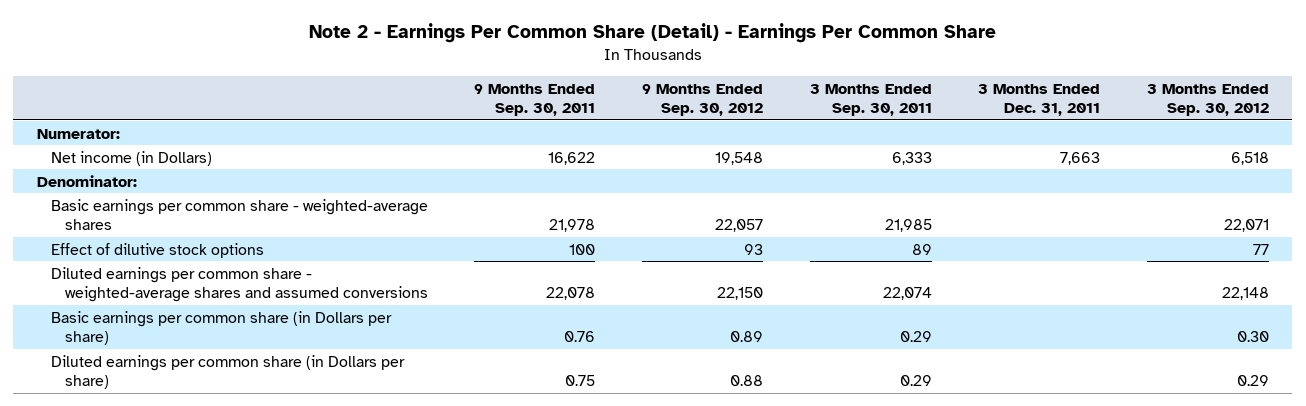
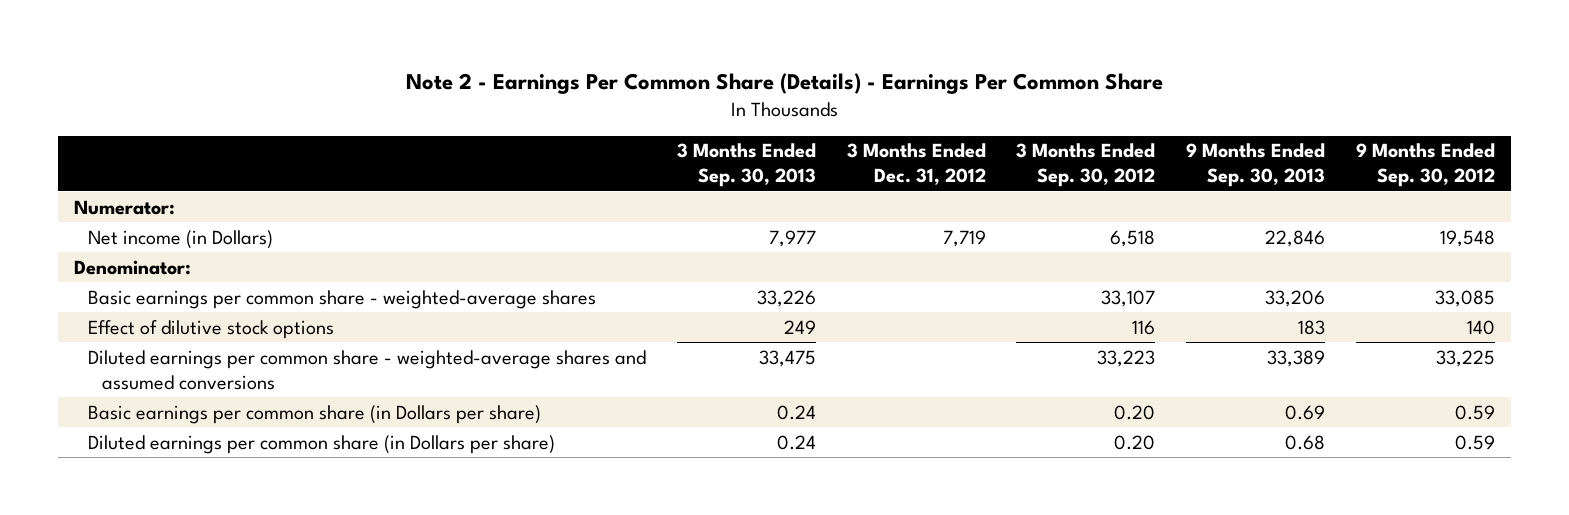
- Note 2 - Earnings Per Common Share (Detail) - Earnings Per Common Share
+ Note 2 - Earnings Per Common Share (Details) - Earnings Per Common Share
- | 9 Months Ended Sep. 30, 2011 | 9 Months Ended Sep. 30, 2012 | 3 Months Ended Sep. 30, 2011 | 3 Months Ended Dec. 31, 2011 | 3 Months Ended Sep. 30, 2012
+ | 3 Months Ended Sep. 30, 2013 | 3 Months Ended Dec. 31, 2012 | 3 Months Ended Sep. 30, 2012 | 9 Months Ended Sep. 30, 2013 | 9 Months Ended Sep. 30, 2012
- Basic earnings per common share - weighted-average shares | 21,978 | 22,057 | 21,985 | | 22,071
- Effect of dilutive stock options | 100 | 93 | 89 | | 77
- Diluted earnings per common share - weighted-average shares and assumed conversions | 22,078 | 22,150 | 22,074 | | 22,148
- Basic earnings per common share (in Dollars per share) | 0.76 | 0.89 | 0.29 | | 0.30
- Diluted earnings per common share (in Dollars per share) | 0.75 | 0.88 | 0.29 | | 0.29
+ Basic earnings per common share - weighted-average shares | 33,226 | | 33,107 | 33,206 | 33,085
+ Effect of dilutive stock options | 249 | | 116 | 183 | 140
+ Diluted earnings per common share - weighted-average shares and assumed conversions | 33,475 | | 33,223 | 33,389 | 33,225
+ Basic earnings per common share (in Dollars per share) | 0.24 | | 0.20 | 0.69 | 0.59
+ Diluted earnings per common share (in Dollars per share) | 0.24 | | 0.20 | 0.68 | 0.59

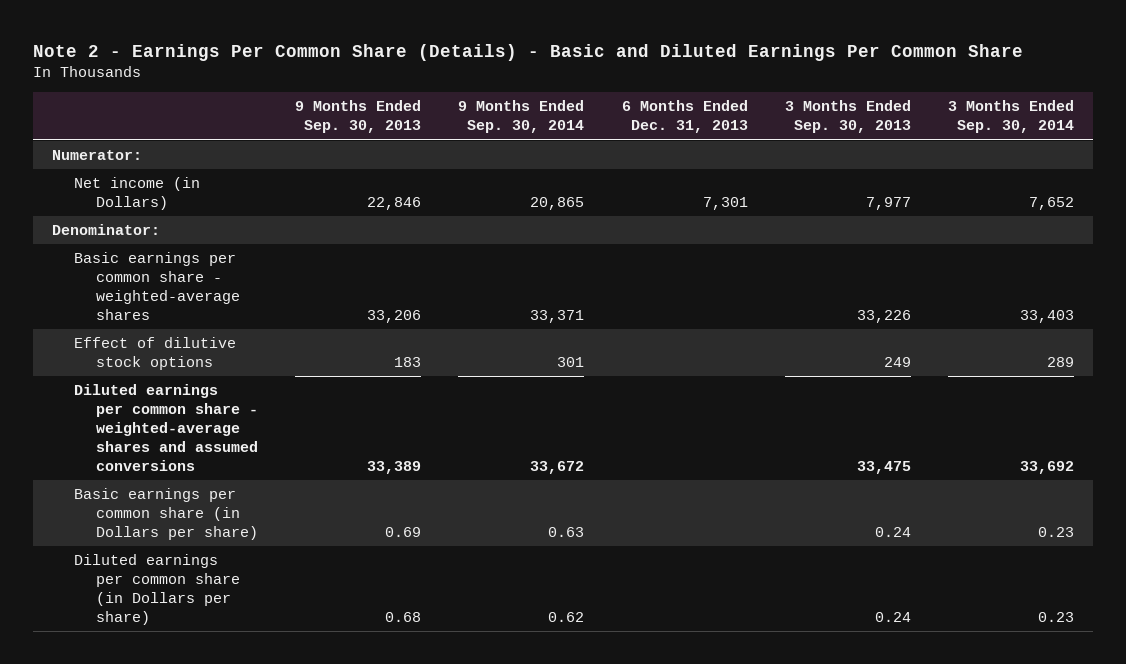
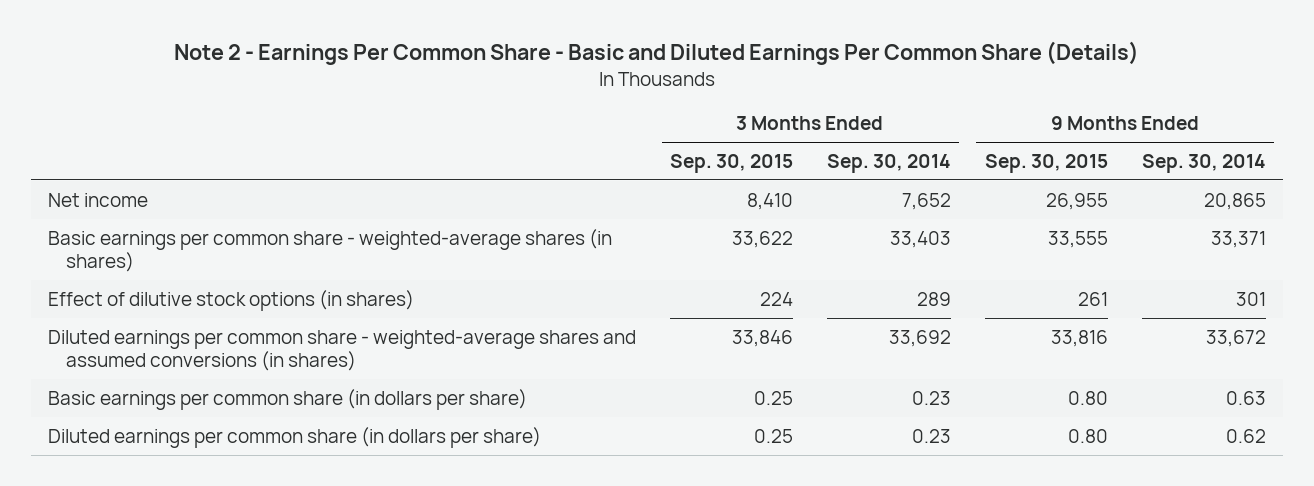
- Note 2 - Earnings Per Common Share (Details) - Basic and Diluted Earnings Per Common Share
+ Note 2 - Earnings Per Common Share - Basic and Diluted Earnings Per Common Share (Details)
- | 9 Months Ended Sep. 30, 2013 | 9 Months Ended Sep. 30, 2014 | 6 Months Ended Dec. 31, 2013 | 3 Months Ended Sep. 30, 2013 | 3 Months Ended Sep. 30, 2014
+ | 3 Months Ended Sep. 30, 2015 | 3 Months Ended Sep. 30, 2014 | 9 Months Ended Sep. 30, 2015 | 9 Months Ended Sep. 30, 2014
- Numerator:
- Net income (in Dollars) | 22,846 | 20,865 | 7,301 | 7,977 | 7,652
- Denominator:
- Basic earnings per common share - weighted-average shares | 33,206 | 33,371 | | 33,226 | 33,403
- Effect of dilutive stock options | 183 | 301 | | 249 | 289
- Diluted earnings per common share - weighted-average shares and assumed conversions | 33,389 | 33,672 | | 33,475 | 33,692
- Basic earnings per common share (in Dollars per share) | 0.69 | 0.63 | | 0.24 | 0.23
- Diluted earnings per common share (in Dollars per share) | 0.68 | 0.62 | | 0.24 | 0.23
+ Net income | 8,410 | 7,652 | 26,955 | 20,865
+ Basic earnings per common share - weighted-average shares (in shares) | 33,622 | 33,403 | 33,555 | 33,371
+ Effect of dilutive stock options (in shares) | 224 | 289 | 261 | 301
+ Diluted earnings per common share - weighted-average shares and assumed conversions (in shares) | 33,846 | 33,692 | 33,816 | 33,672
+ Basic earnings per common share (in dollars per share) | 0.25 | 0.23 | 0.80 | 0.63
+ Diluted earnings per common share (in dollars per share) | 0.25 | 0.23 | 0.80 | 0.62

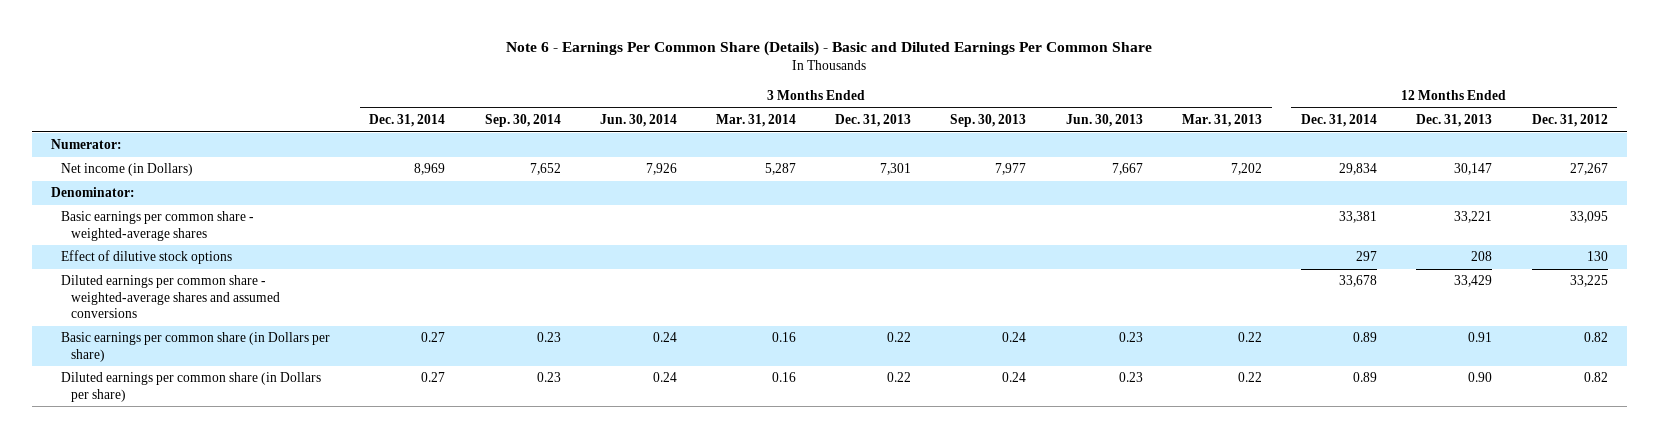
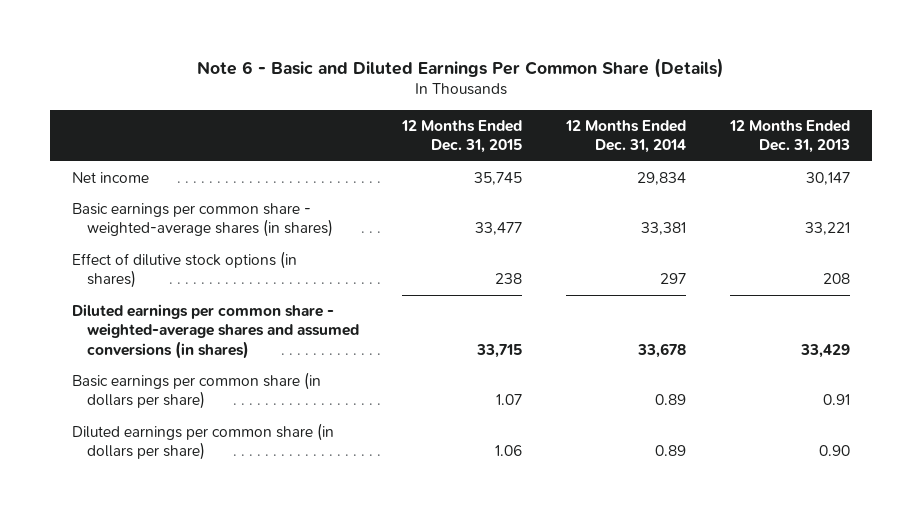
- Note 6 - Earnings Per Common Share (Details) - Basic and Diluted Earnings Per Common Share
+ Note 6 - Basic and Diluted Earnings Per Common Share (Details)
- | 3 Months Ended Dec. 31, 2014 | 3 Months Ended Sep. 30, 2014 | 3 Months Ended Jun. 30, 2014 | 3 Months Ended Mar. 31, 2014 | 3 Months Ended Dec. 31, 2013 | 3 Months Ended Sep. 30, 2013 | 3 Months Ended Jun. 30, 2013 | 3 Months Ended Mar. 31, 2013 | 12 Months Ended Dec. 31, 2014 | 12 Months Ended Dec. 31, 2013 | 12 Months Ended Dec. 31, 2012
+ | 12 Months Ended Dec. 31, 2015 | 12 Months Ended Dec. 31, 2014 | 12 Months Ended Dec. 31, 2013
- Numerator:
- Net income (in Dollars) | 8,969 | 7,652 | 7,926 | 5,287 | 7,301 | 7,977 | 7,667 | 7,202 | 29,834 | 30,147 | 27,267
- Denominator:
- Basic earnings per common share - weighted-average shares | | | | | | | | | 33,381 | 33,221 | 33,095
- Effect of dilutive stock options | | | | | | | | | 297 | 208 | 130
- Diluted earnings per common share - weighted-average shares and assumed conversions | | | | | | | | | 33,678 | 33,429 | 33,225
- Basic earnings per common share (in Dollars per share) | 0.27 | 0.23 | 0.24 | 0.16 | 0.22 | 0.24 | 0.23 | 0.22 | 0.89 | 0.91 | 0.82
- Diluted earnings per common share (in Dollars per share) | 0.27 | 0.23 | 0.24 | 0.16 | 0.22 | 0.24 | 0.23 | 0.22 | 0.89 | 0.90 | 0.82
+ Net income | 35,745 | 29,834 | 30,147
+ Basic earnings per common share - weighted-average shares (in shares) | 33,477 | 33,381 | 33,221
+ Effect of dilutive stock options (in shares) | 238 | 297 | 208
+ Diluted earnings per common share - weighted-average shares and assumed conversions (in shares) | 33,715 | 33,678 | 33,429
+ Basic earnings per common share (in dollars per share) | 1.07 | 0.89 | 0.91
+ Diluted earnings per common share (in dollars per share) | 1.06 | 0.89 | 0.90

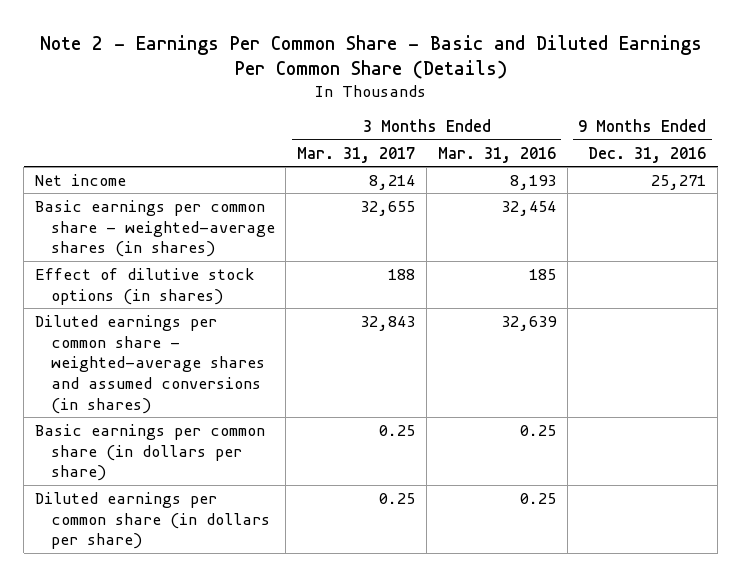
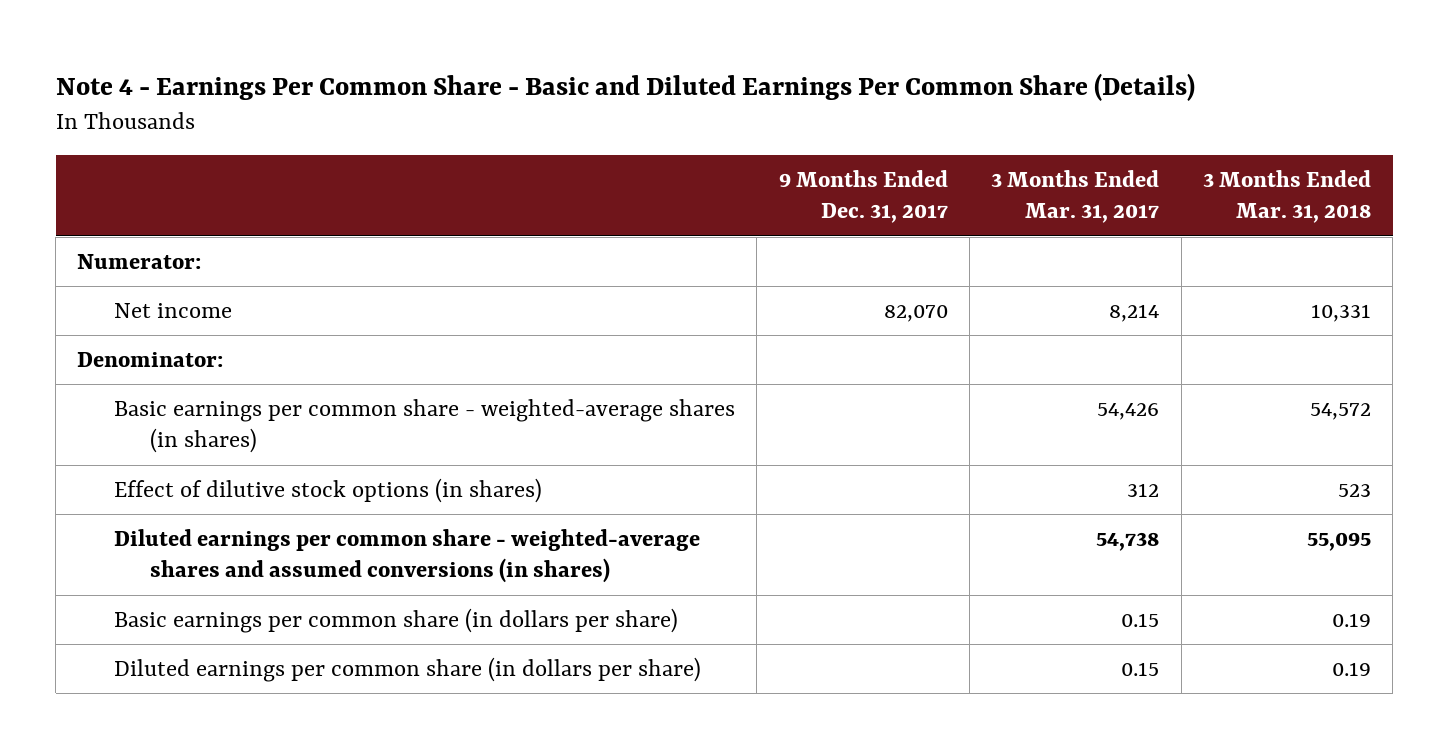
- Note 2 - Earnings Per Common Share - Basic and Diluted Earnings Per Common Share (Details)
+ Note 4 - Earnings Per Common Share - Basic and Diluted Earnings Per Common Share (Details)
- | 3 Months Ended Mar. 31, 2017 | 3 Months Ended Mar. 31, 2016 | 9 Months Ended Dec. 31, 2016
+ | 9 Months Ended Dec. 31, 2017 | 3 Months Ended Mar. 31, 2017 | 3 Months Ended Mar. 31, 2018
+ Numerator:
- Basic earnings per common share - weighted-average shares (in shares) | 32,655 | 32,454 |
- Effect of dilutive stock options (in shares) | 188 | 185 |
- Diluted earnings per common share - weighted-average shares and assumed conversions (in shares) | 32,843 | 32,639 |
- Basic earnings per common share (in dollars per share) | 0.25 | 0.25 |
- Diluted earnings per common share (in dollars per share) | 0.25 | 0.25 |
+ Denominator:
+ Basic earnings per common share - weighted-average shares (in shares) | | 54,426 | 54,572
+ Effect of dilutive stock options (in shares) | | 312 | 523
+ Diluted earnings per common share - weighted-average shares and assumed conversions (in shares) | | 54,738 | 55,095
+ Basic earnings per common share (in dollars per share) | | 0.15 | 0.19
+ Diluted earnings per common share (in dollars per share) | | 0.15 | 0.19

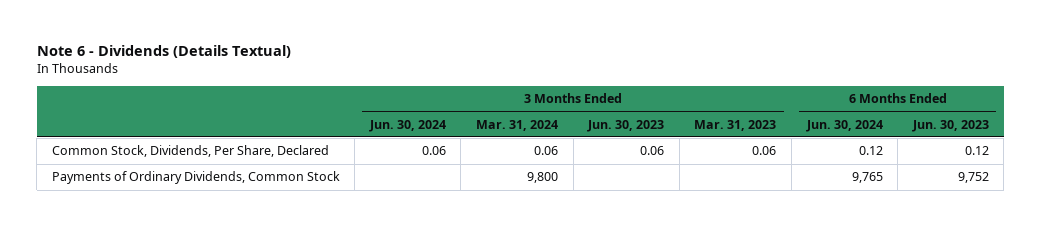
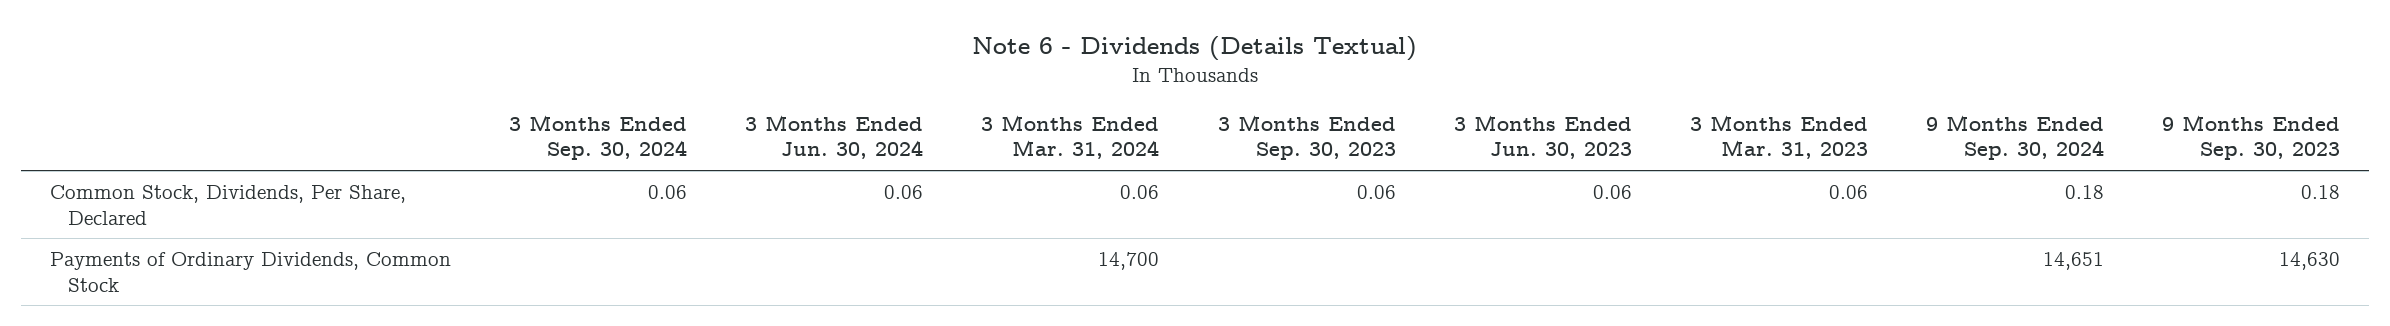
- | 3 Months Ended Jun. 30, 2024 | 3 Months Ended Mar. 31, 2024 | 3 Months Ended Jun. 30, 2023 | 3 Months Ended Mar. 31, 2023 | 6 Months Ended Jun. 30, 2024 | 6 Months Ended Jun. 30, 2023
+ | 3 Months Ended Sep. 30, 2024 | 3 Months Ended Jun. 30, 2024 | 3 Months Ended Mar. 31, 2024 | 3 Months Ended Sep. 30, 2023 | 3 Months Ended Jun. 30, 2023 | 3 Months Ended Mar. 31, 2023 | 9 Months Ended Sep. 30, 2024 | 9 Months Ended Sep. 30, 2023
- Payments of Ordinary Dividends, Common Stock | | 9,800 | | | 9,765 | 9,752
+ Payments of Ordinary Dividends, Common Stock | | | 14,700 | | | | 14,651 | 14,630

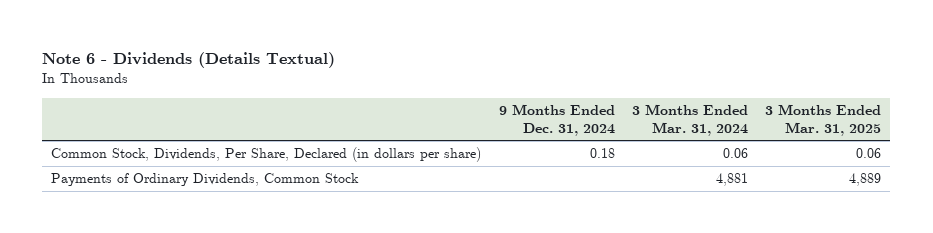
- | 3 Months Ended Sep. 30, 2024 | 3 Months Ended Jun. 30, 2024 | 3 Months Ended Mar. 31, 2024 | 3 Months Ended Sep. 30, 2023 | 3 Months Ended Jun. 30, 2023 | 3 Months Ended Mar. 31, 2023 | 9 Months Ended Sep. 30, 2024 | 9 Months Ended Sep. 30, 2023
+ | 9 Months Ended Dec. 31, 2024 | 3 Months Ended Mar. 31, 2024 | 3 Months Ended Mar. 31, 2025
- Common Stock, Dividends, Per Share, Declared | 0.06 | 0.06 | 0.06 | 0.06 | 0.06 | 0.06 | 0.18 | 0.18
- Payments of Ordinary Dividends, Common Stock | | | 14,700 | | | | 14,651 | 14,630
+ Common Stock, Dividends, Per Share, Declared (in dollars per share) | 0.18 | 0.06 | 0.06
+ Payments of Ordinary Dividends, Common Stock | | 4,881 | 4,889

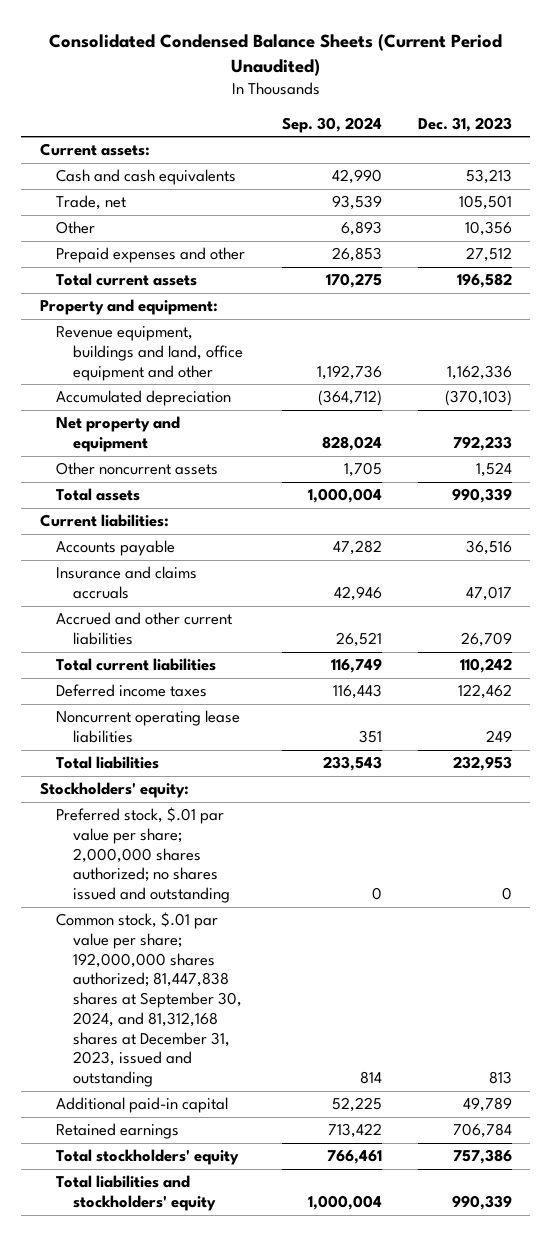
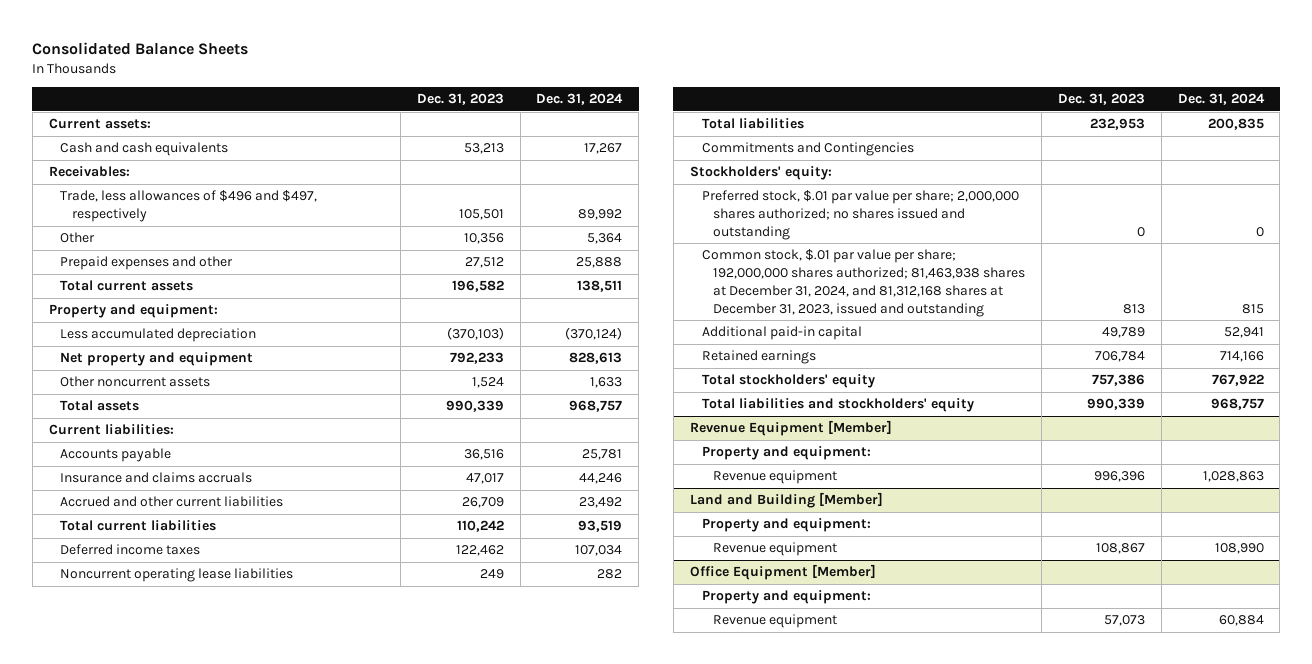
- Consolidated Condensed Balance Sheets (Current Period Unaudited)
+ Consolidated Balance Sheets
- | Sep. 30, 2024 | Dec. 31, 2023
+ | Dec. 31, 2023 | Dec. 31, 2024
- Trade, net | 93,539 | 105,501
+ Receivables:
+ Trade, less allowances of $496 and $497, respectively | 105,501 | 89,992
- Revenue equipment, buildings and land, office equipment and other | 1,192,736 | 1,162,336
- Accumulated depreciation | (364,712) | (370,103)
+ Less accumulated depreciation | (370,103) | (370,124)
+ Commitments and Contingencies
- Common stock, $.01 par value per share; 192,000,000 shares authorized; 81,447,838 shares at September 30, 2024, and 81,312,168 shares at December 31, 2023, issued and outstanding | 814 | 813
+ Common stock, $.01 par value per share; 192,000,000 shares authorized; 81,463,938 shares at December 31, 2024, and 81,312,168 shares at December 31, 2023, issued and outstanding | 813 | 815
+ Revenue Equipment [Member]
+ Property and equipment:
+ Revenue equipment | 996,396 | 1,028,863
+ Land and Building [Member]
+ Property and equipment:
+ Revenue equipment | 108,867 | 108,990
+ Office Equipment [Member]
+ Property and equipment:
+ Revenue equipment | 57,073 | 60,884

